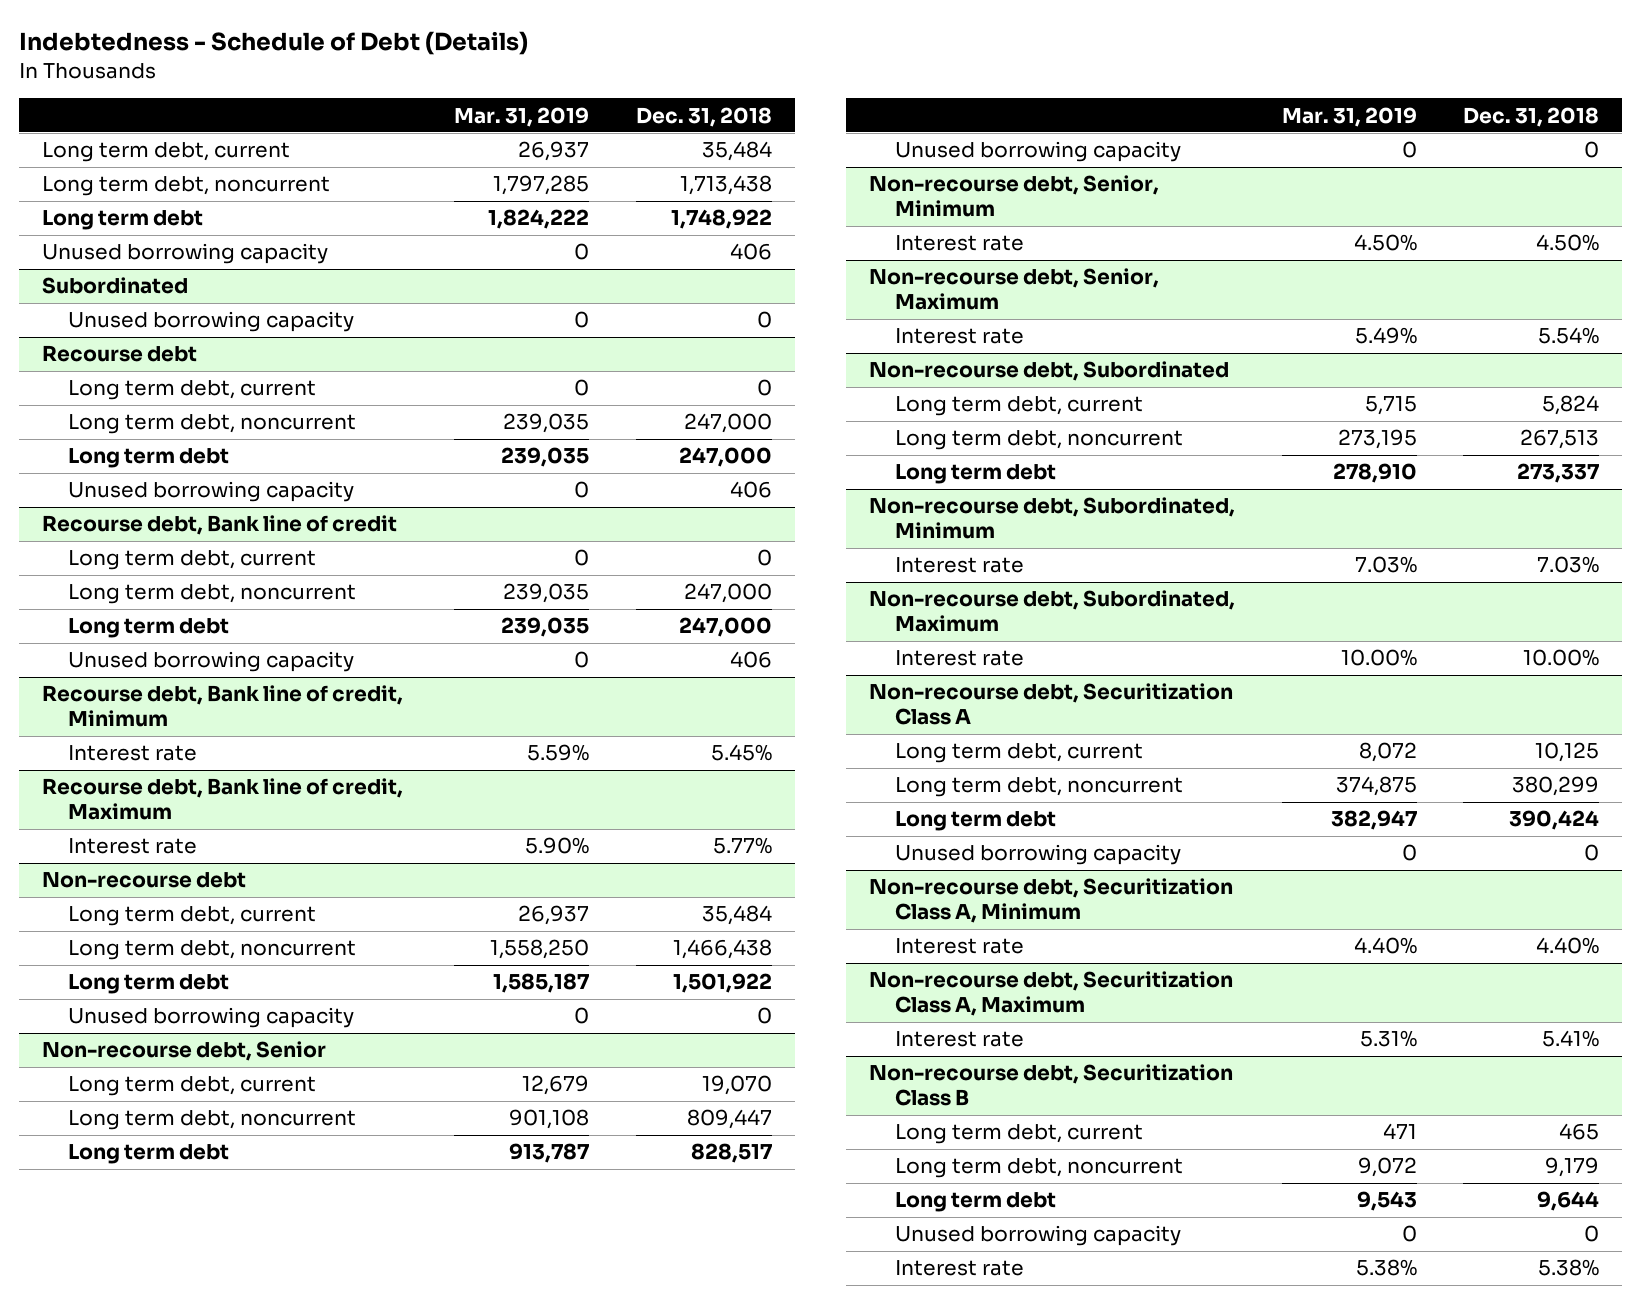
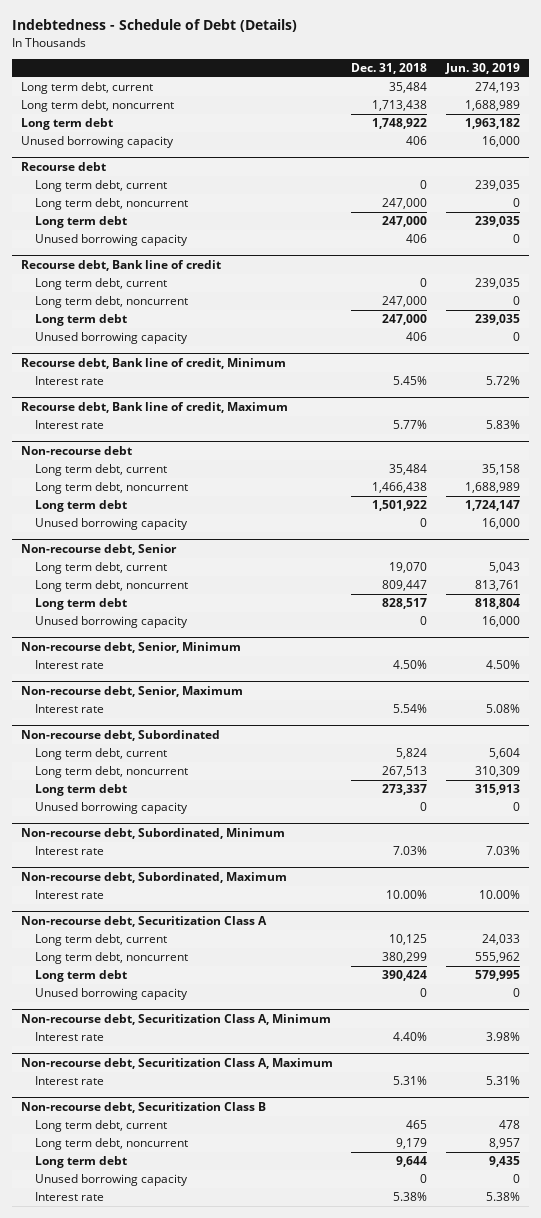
- | Mar. 31, 2019 | Dec. 31, 2018
+ | Dec. 31, 2018 | Jun. 30, 2019
- Subordinated
- Unused borrowing capacity | 0 | 0
@ Non-recourse debt, Subordinated
+ Unused borrowing capacity | 0 | 0
@ Non-recourse debt, Securitization Class A, Maximum
- Interest rate | 5.31% | 5.41%
+ Interest rate | 5.31% | 5.31%

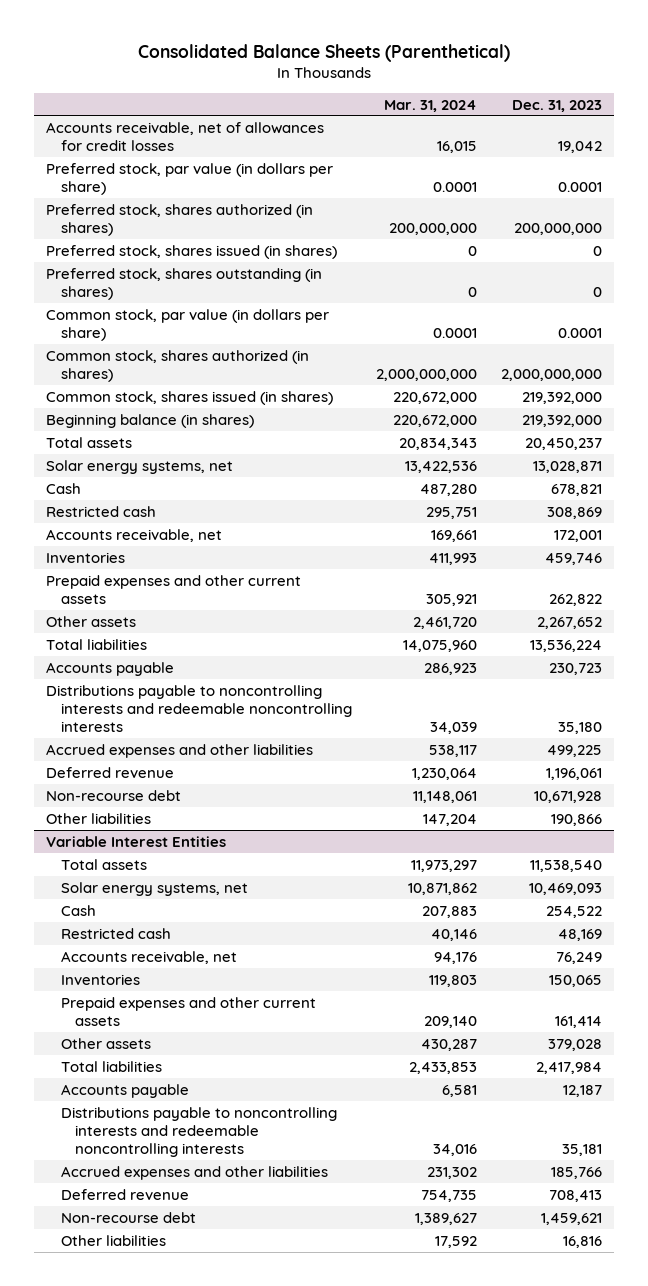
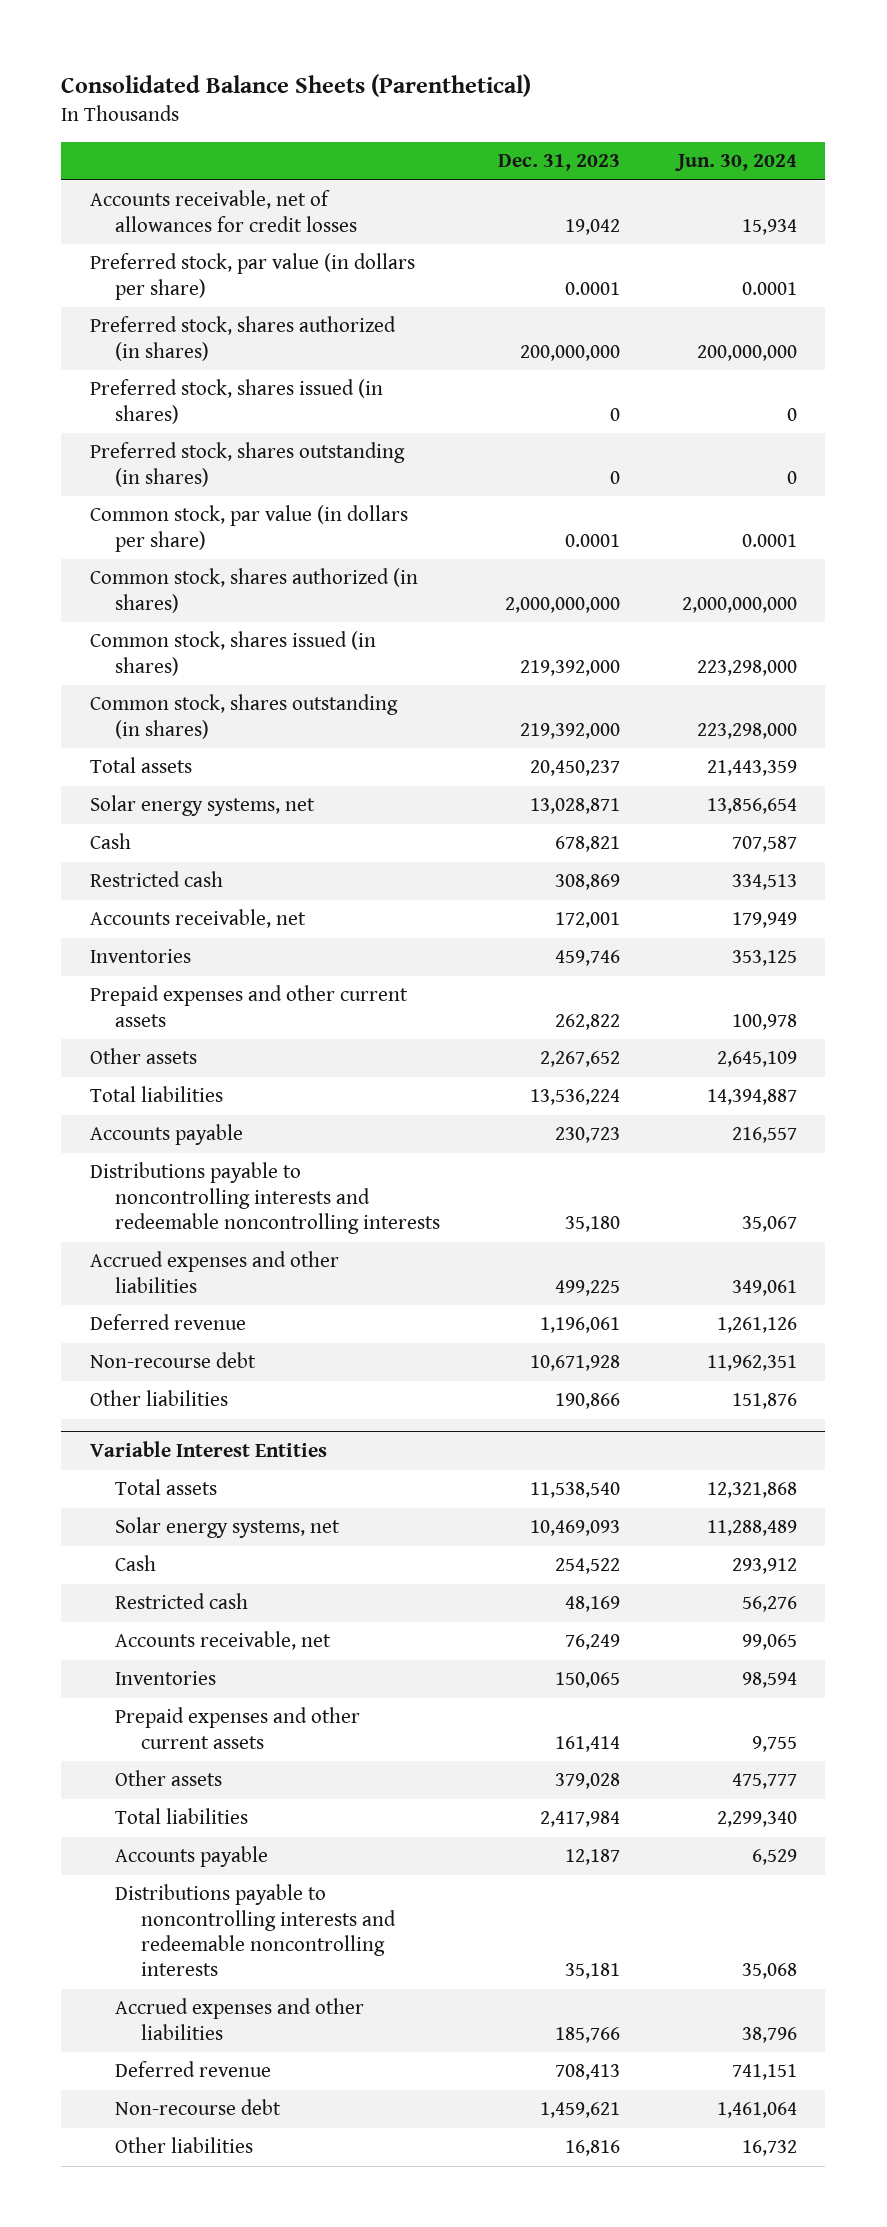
- | Mar. 31, 2024 | Dec. 31, 2023
+ | Dec. 31, 2023 | Jun. 30, 2024
- Beginning balance (in shares) | 220,672,000 | 219,392,000
+ Common stock, shares outstanding (in shares) | 219,392,000 | 223,298,000

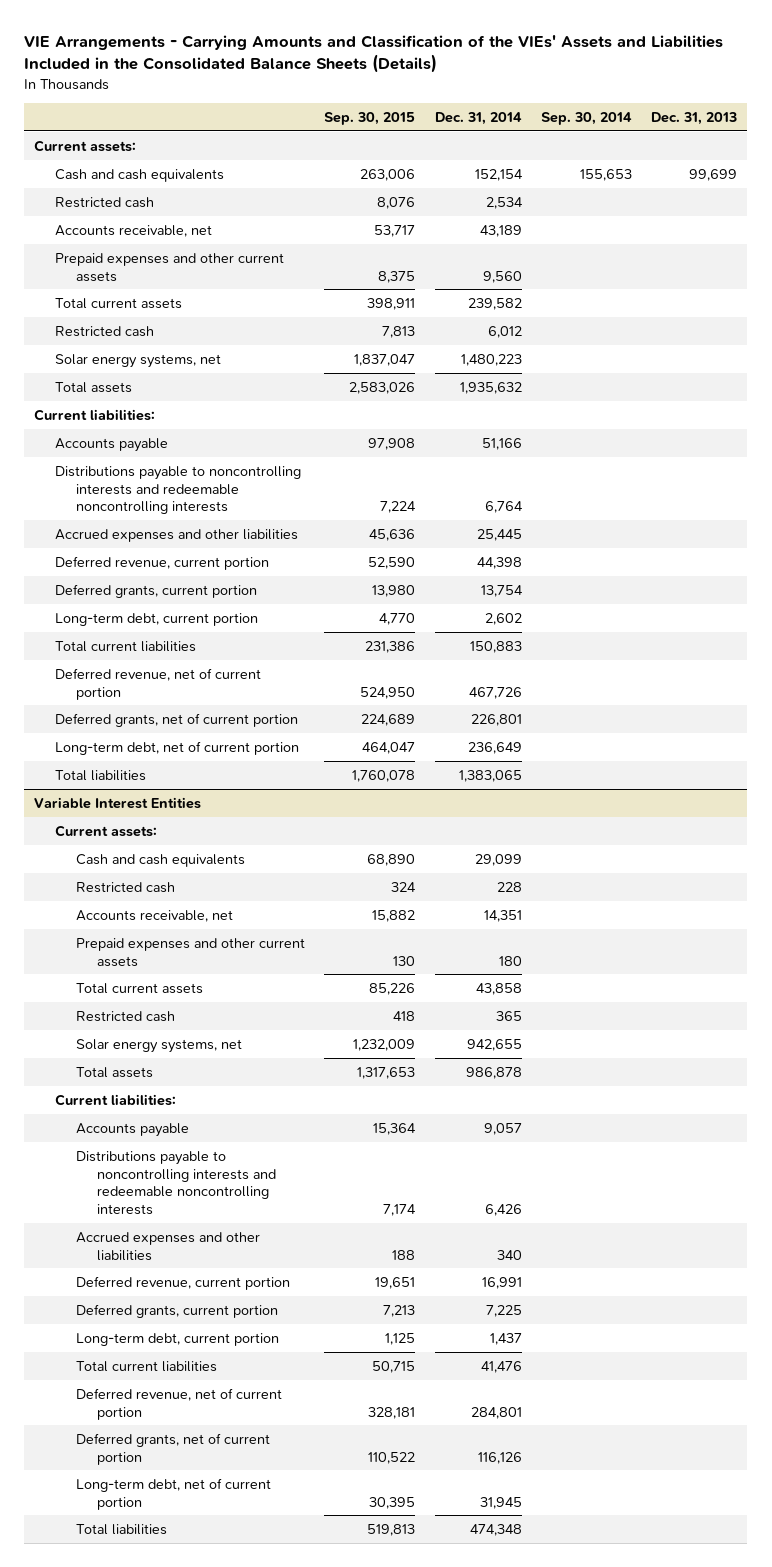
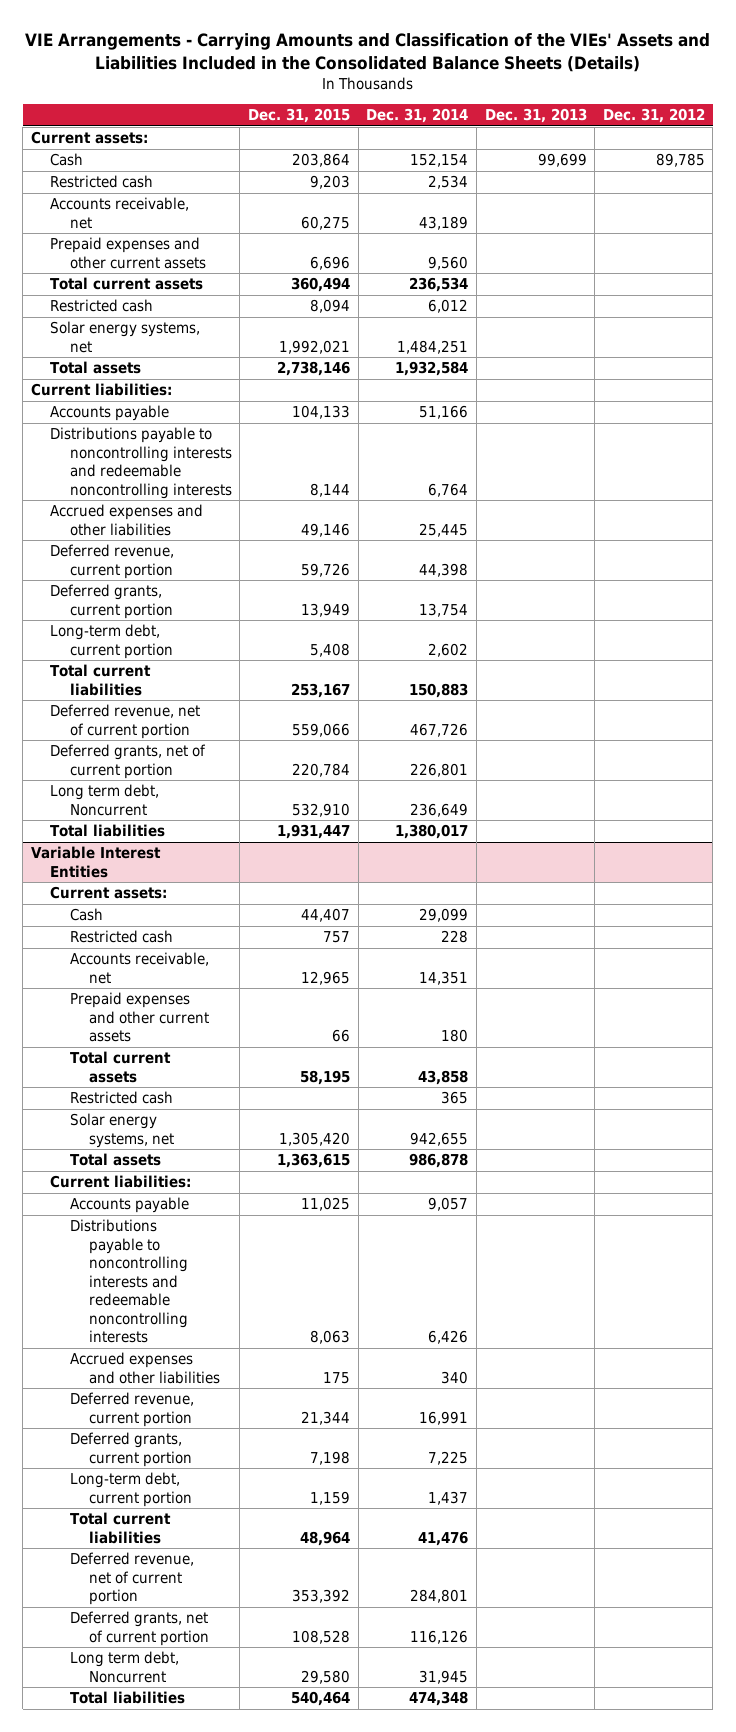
- | Sep. 30, 2015 | Dec. 31, 2014 | Sep. 30, 2014 | Dec. 31, 2013
+ | Dec. 31, 2015 | Dec. 31, 2014 | Dec. 31, 2013 | Dec. 31, 2012
- Cash and cash equivalents | 263,006 | 152,154 | 155,653 | 99,699
+ Cash | 203,864 | 152,154 | 99,699 | 89,785
- Total current assets | 398,911 | 239,582 | |
+ Total current assets | 360,494 | 236,534 | |
- Solar energy systems, net | 1,837,047 | 1,480,223 | |
- Total assets | 2,583,026 | 1,935,632 | |
+ Solar energy systems, net | 1,992,021 | 1,484,251 | |
+ Total assets | 2,738,146 | 1,932,584 | |
- Long-term debt, net of current portion | 464,047 | 236,649 | |
- Total liabilities | 1,760,078 | 1,383,065 | |
+ Long term debt, Noncurrent | 532,910 | 236,649 | |
+ Total liabilities | 1,931,447 | 1,380,017 | |
@ Variable Interest Entities
- Cash and cash equivalents | 68,890 | 29,099 | |
+ Cash | 44,407 | 29,099 | |
- Long-term debt, net of current portion | 30,395 | 31,945 | |
+ Long term debt, Noncurrent | 29,580 | 31,945 | |

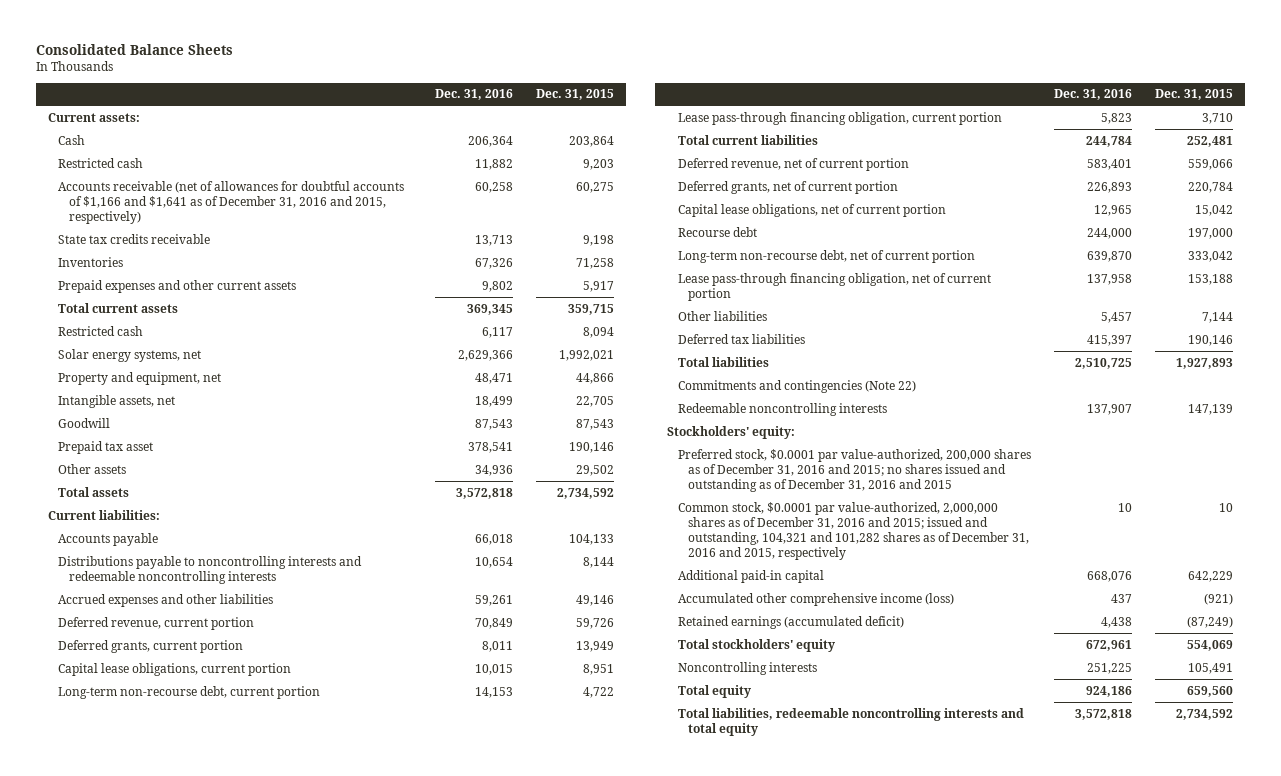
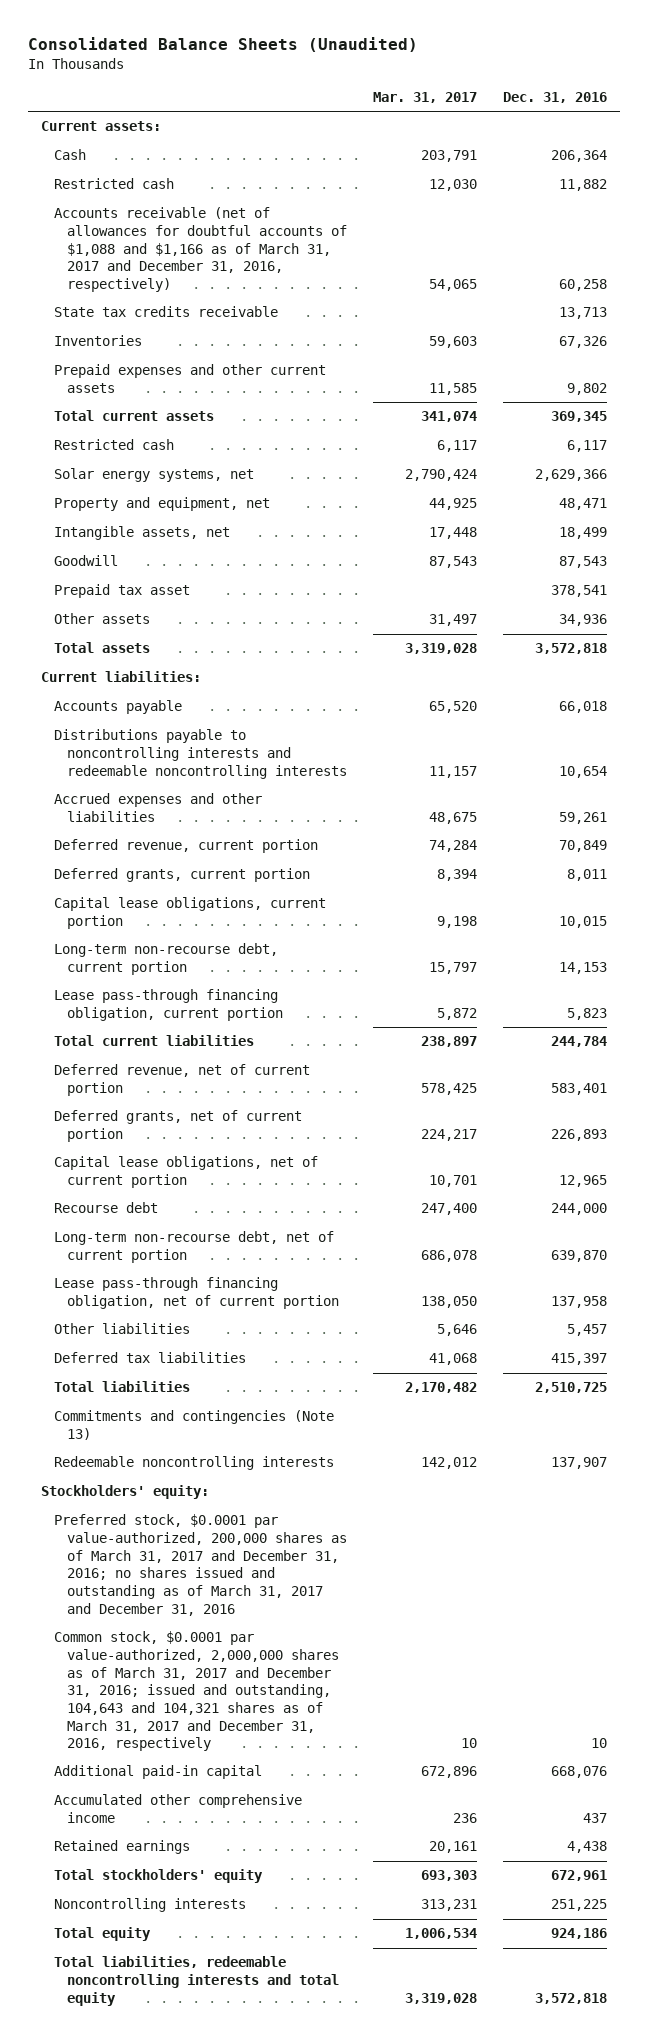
- Consolidated Balance Sheets
+ Consolidated Balance Sheets (Unaudited)
- | Dec. 31, 2016 | Dec. 31, 2015
+ | Mar. 31, 2017 | Dec. 31, 2016
- Accounts receivable (net of allowances for doubtful accounts of $1,166 and $1,641 as of December 31, 2016 and 2015, respectively) | 60,258 | 60,275
+ Accounts receivable (net of allowances for doubtful accounts of $1,088 and $1,166 as of March 31, 2017 and December 31, 2016, respectively) | 54,065 | 60,258
- Commitments and contingencies (Note 22)
+ Commitments and contingencies (Note 13)
- Preferred stock, $0.0001 par value-authorized, 200,000 shares as of December 31, 2016 and 2015; no shares issued and outstanding as of December 31, 2016 and 2015
- Common stock, $0.0001 par value-authorized, 2,000,000 shares as of December 31, 2016 and 2015; issued and outstanding, 104,321 and 101,282 shares as of December 31, 2016 and 2015, respectively | 10 | 10
+ Preferred stock, $0.0001 par value-authorized, 200,000 shares as of March 31, 2017 and December 31, 2016; no shares issued and outstanding as of March 31, 2017 and December 31, 2016
+ Common stock, $0.0001 par value-authorized, 2,000,000 shares as of March 31, 2017 and December 31, 2016; issued and outstanding, 104,643 and 104,321 shares as of March 31, 2017 and December 31, 2016, respectively | 10 | 10
- Accumulated other comprehensive income (loss) | 437 | (921)
- Retained earnings (accumulated deficit) | 4,438 | (87,249)
+ Accumulated other comprehensive income | 236 | 437
+ Retained earnings | 20,161 | 4,438

